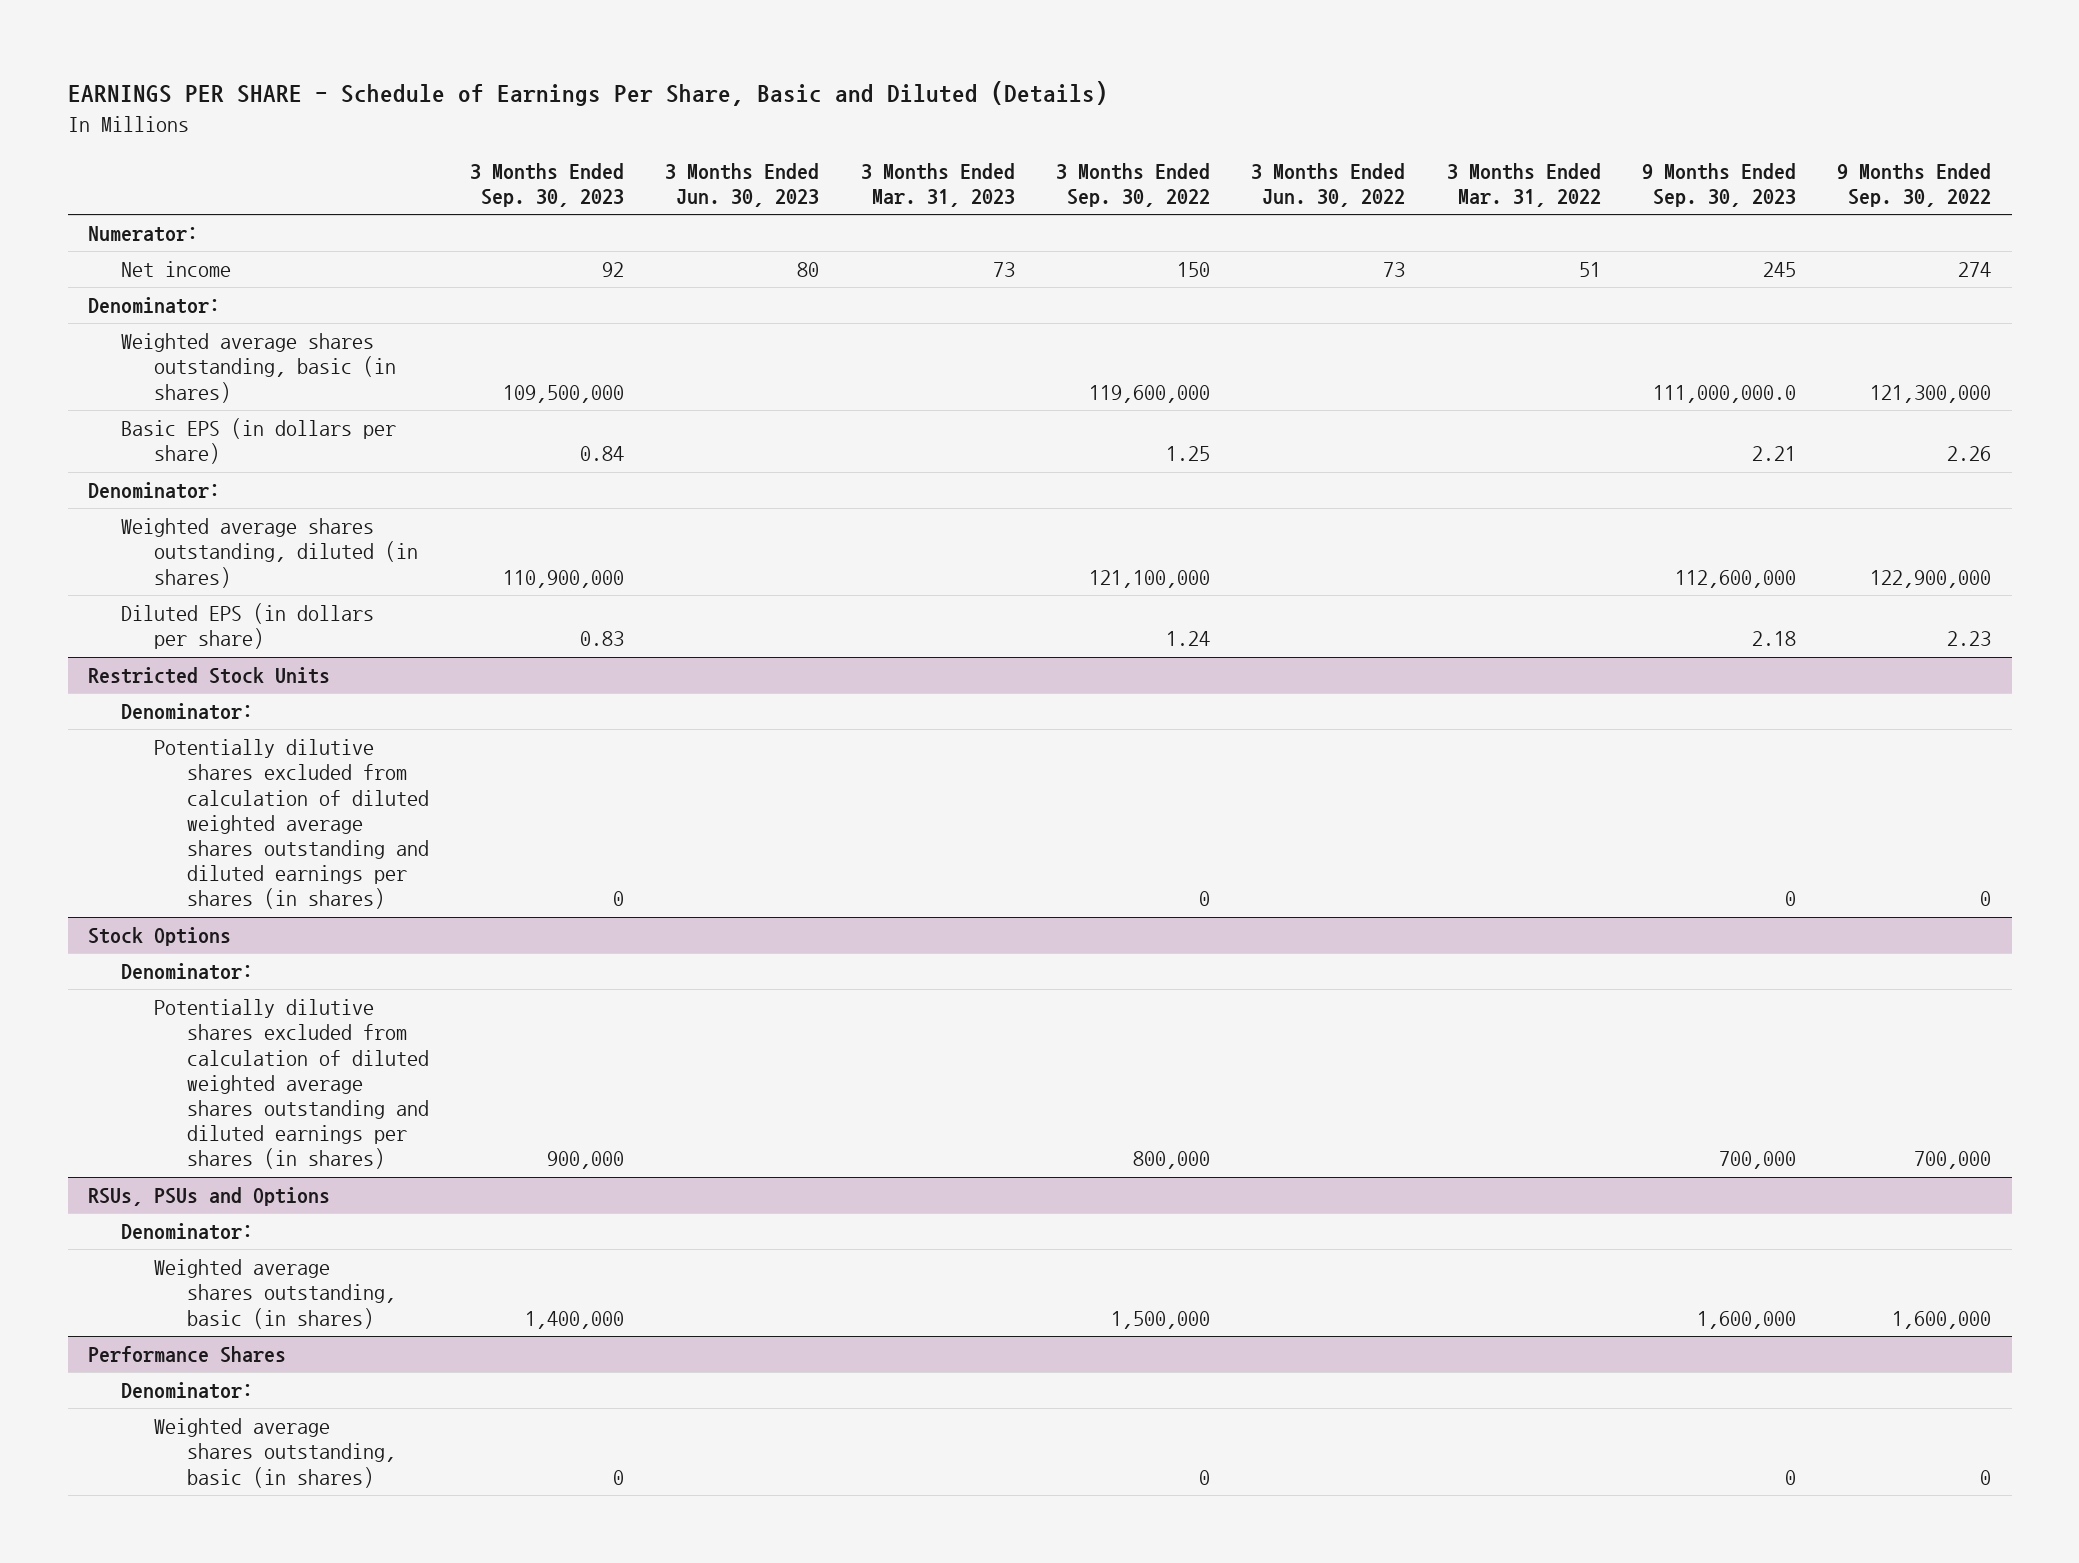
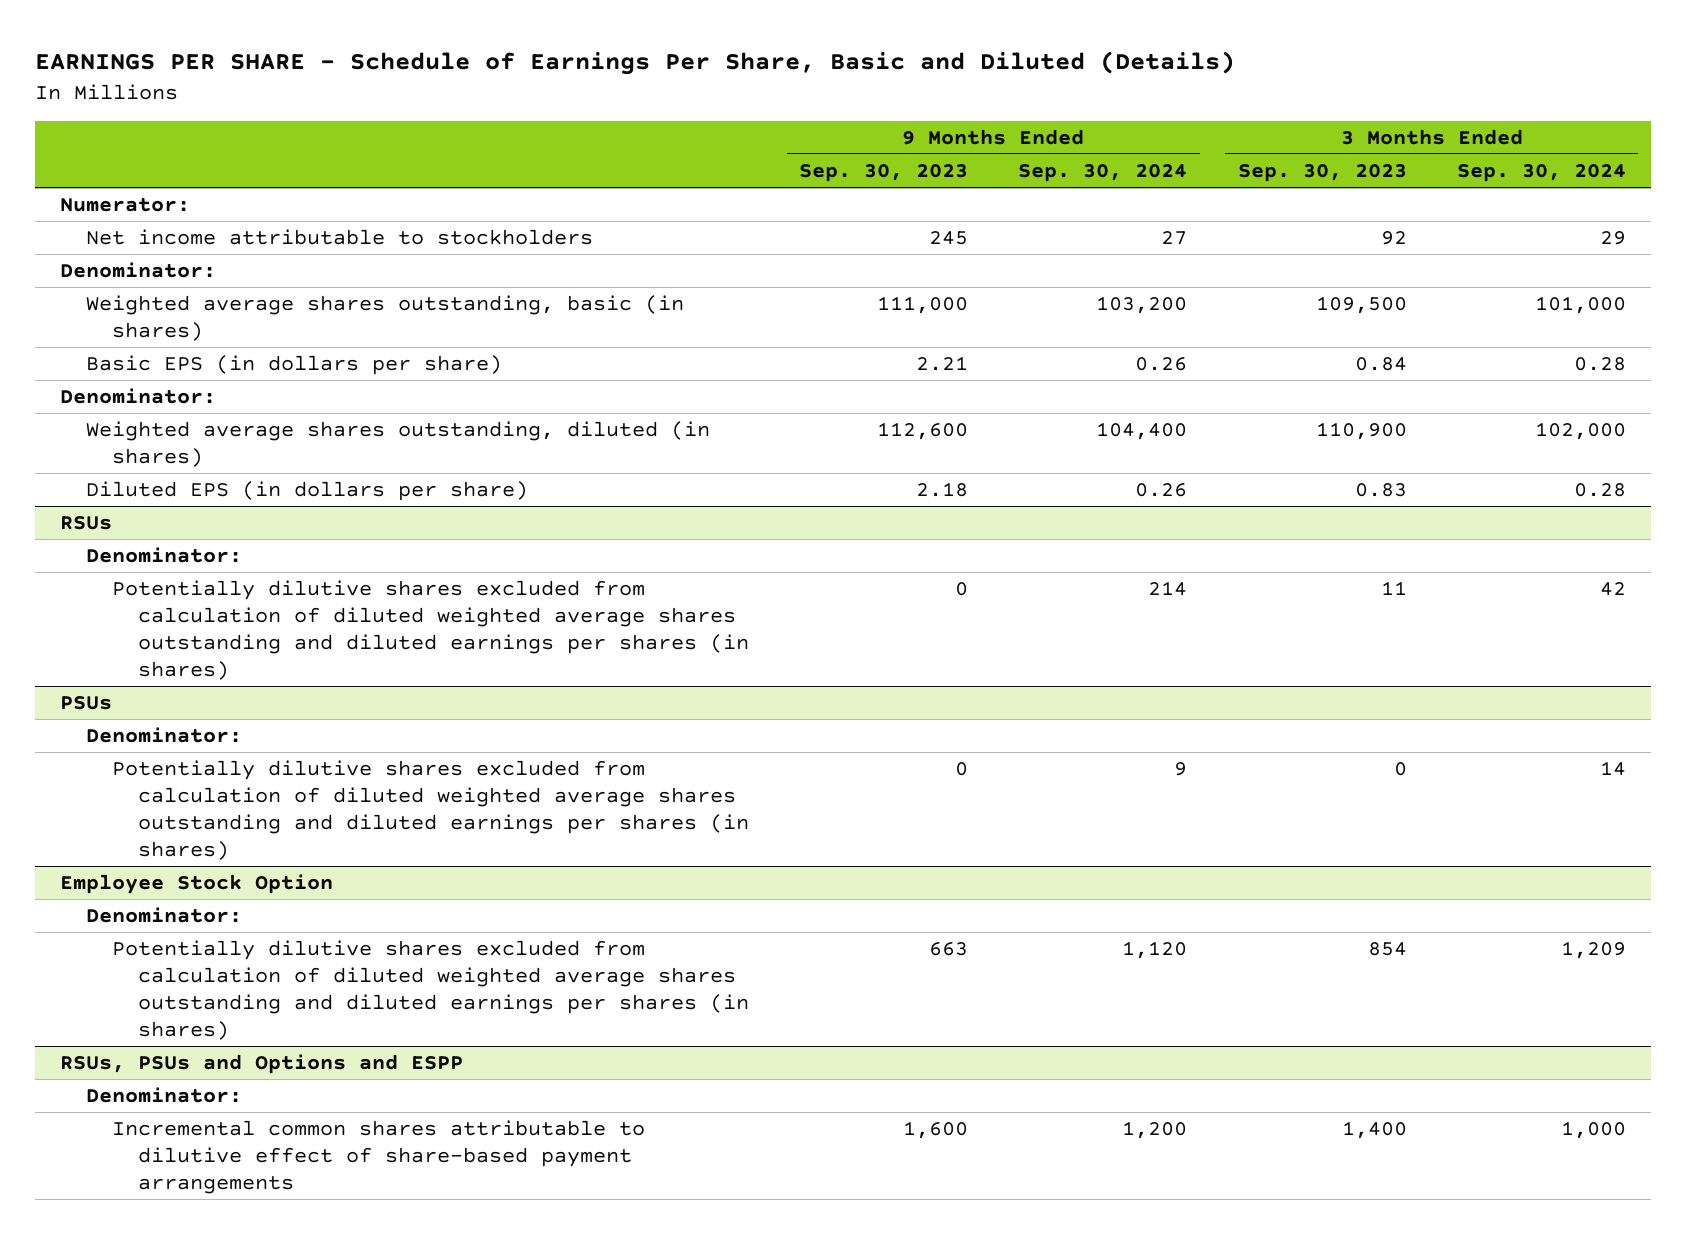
- | 3 Months Ended Sep. 30, 2023 | 3 Months Ended Jun. 30, 2023 | 3 Months Ended Mar. 31, 2023 | 3 Months Ended Sep. 30, 2022 | 3 Months Ended Jun. 30, 2022 | 3 Months Ended Mar. 31, 2022 | 9 Months Ended Sep. 30, 2023 | 9 Months Ended Sep. 30, 2022
+ | 9 Months Ended Sep. 30, 2023 | 9 Months Ended Sep. 30, 2024 | 3 Months Ended Sep. 30, 2023 | 3 Months Ended Sep. 30, 2024
- Net income | 92 | 80 | 73 | 150 | 73 | 51 | 245 | 274
+ Net income attributable to stockholders | 245 | 27 | 92 | 29
- Weighted average shares outstanding, basic (in shares) | 109,500,000 | | | 119,600,000 | | | 111,000,000.0 | 121,300,000
+ Weighted average shares outstanding, basic (in shares) | 111,000 | 103,200 | 109,500 | 101,000
- Weighted average shares outstanding, diluted (in shares) | 110,900,000 | | | 121,100,000 | | | 112,600,000 | 122,900,000
+ Weighted average shares outstanding, diluted (in shares) | 112,600 | 104,400 | 110,900 | 102,000
- Restricted Stock Units
+ RSUs
- Potentially dilutive shares excluded from calculation of diluted weighted average shares outstanding and diluted earnings per shares (in shares) | 0 | | | 0 | | | 0 | 0
- Stock Options
+ Potentially dilutive shares excluded from calculation of diluted weighted average shares outstanding and diluted earnings per shares (in shares) | 0 | 214 | 11 | 42
+ PSUs
- Potentially dilutive shares excluded from calculation of diluted weighted average shares outstanding and diluted earnings per shares (in shares) | 900,000 | | | 800,000 | | | 700,000 | 700,000
- RSUs, PSUs and Options
+ Potentially dilutive shares excluded from calculation of diluted weighted average shares outstanding and diluted earnings per shares (in shares) | 0 | 9 | 0 | 14
+ Employee Stock Option
- Weighted average shares outstanding, basic (in shares) | 1,400,000 | | | 1,500,000 | | | 1,600,000 | 1,600,000
- Performance Shares
+ Potentially dilutive shares excluded from calculation of diluted weighted average shares outstanding and diluted earnings per shares (in shares) | 663 | 1,120 | 854 | 1,209
+ RSUs, PSUs and Options and ESPP
- Weighted average shares outstanding, basic (in shares) | 0 | | | 0 | | | 0 | 0
+ Incremental common shares attributable to dilutive effect of share-based payment arrangements | 1,600 | 1,200 | 1,400 | 1,000

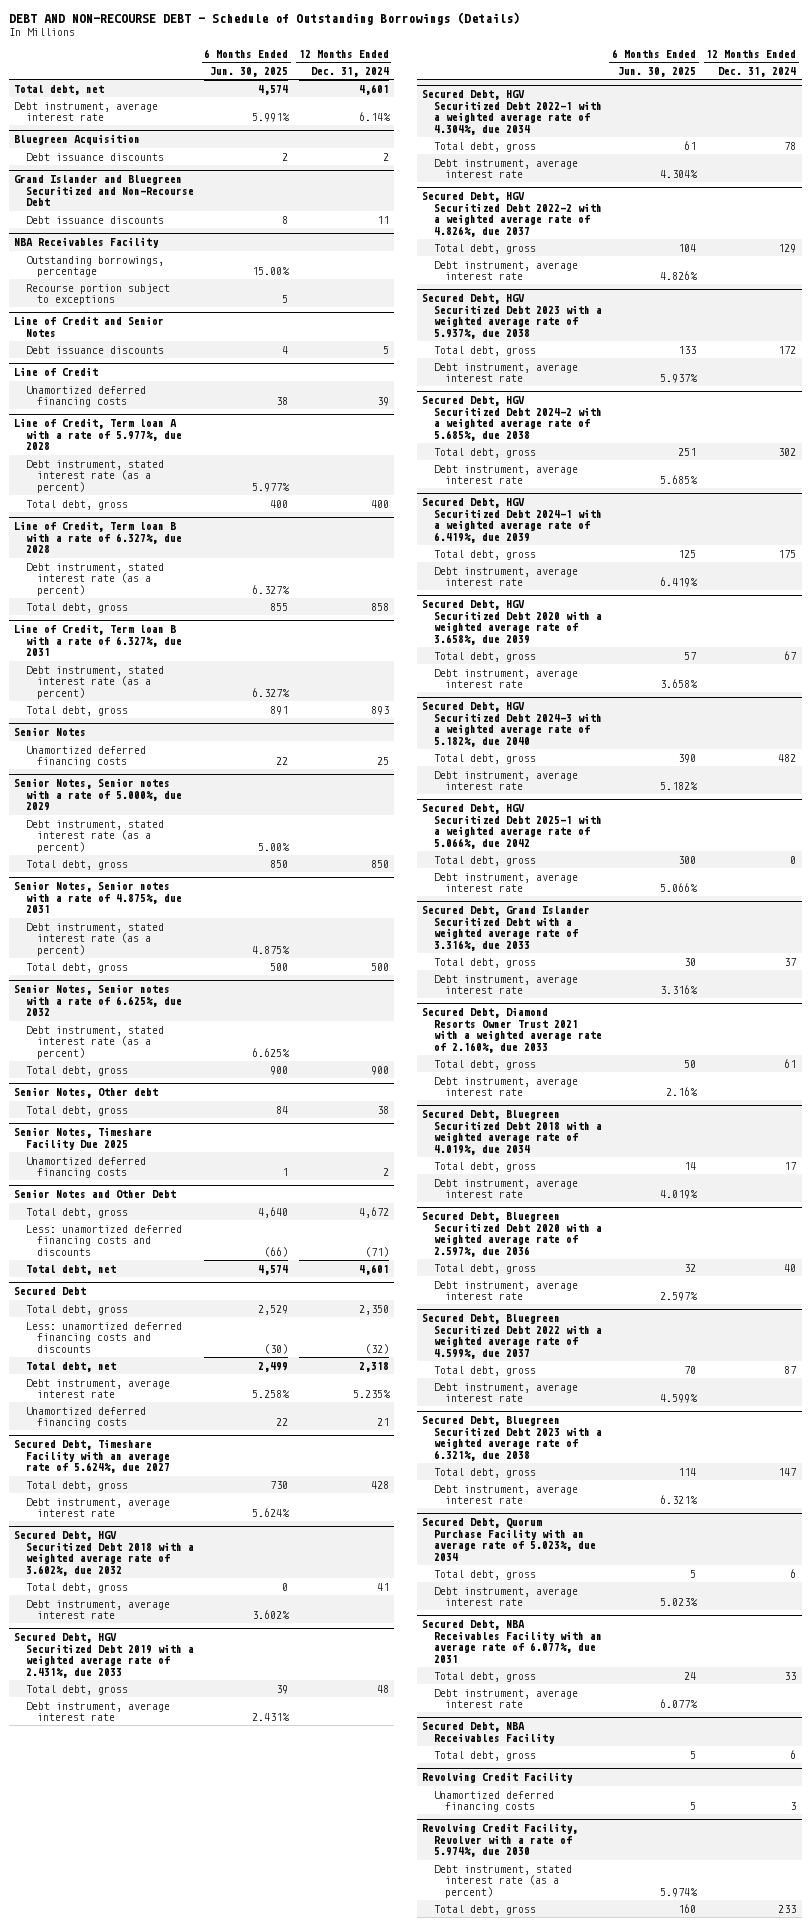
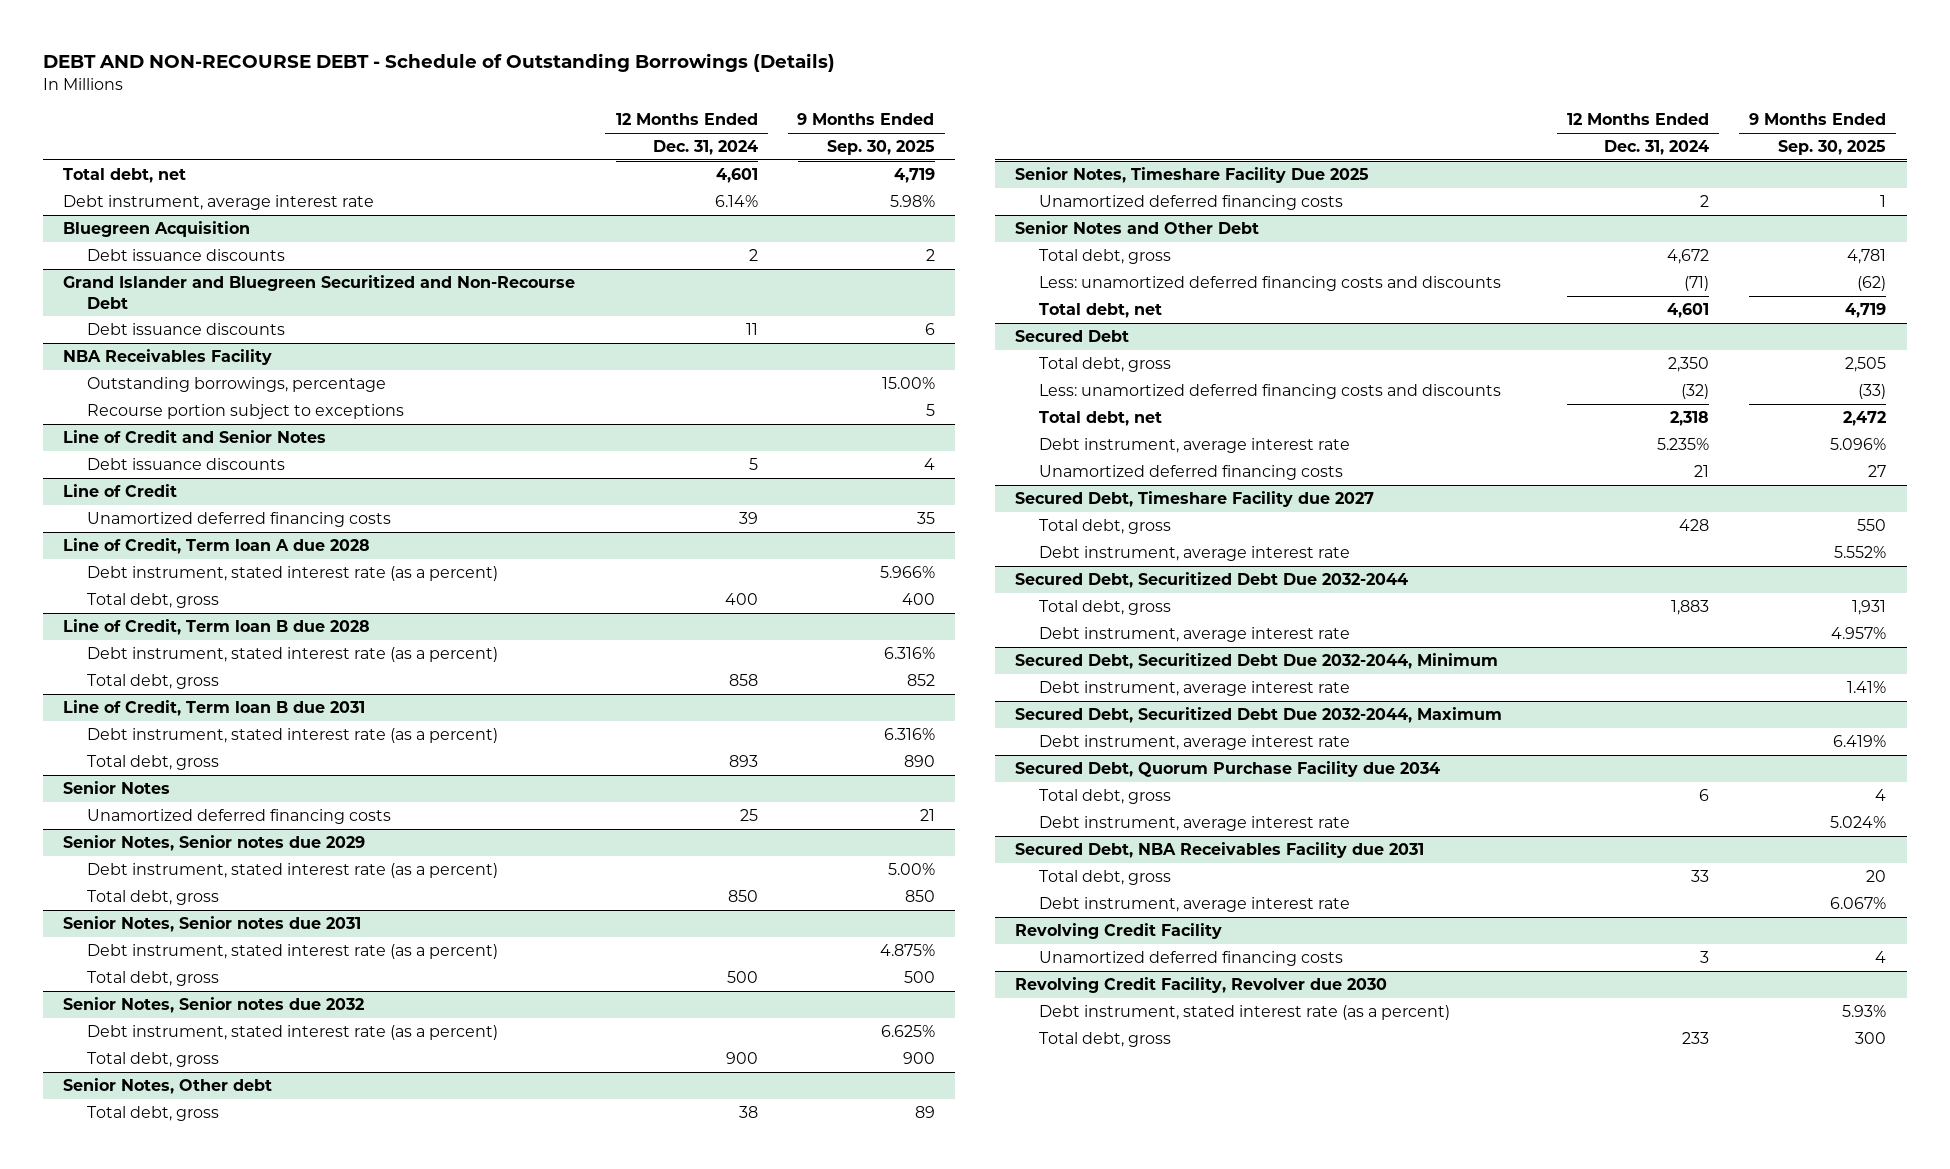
- | 6 Months Ended Jun. 30, 2025 | 12 Months Ended Dec. 31, 2024
+ | 12 Months Ended Dec. 31, 2024 | 9 Months Ended Sep. 30, 2025
- Line of Credit, Term loan A with a rate of 5.977%, due 2028
+ Line of Credit, Term loan A due 2028
- Line of Credit, Term loan B with a rate of 6.327%, due 2028
+ Line of Credit, Term loan B due 2028
- Line of Credit, Term loan B with a rate of 6.327%, due 2031
+ Line of Credit, Term loan B due 2031
- Senior Notes, Senior notes with a rate of 5.000%, due 2029
+ Senior Notes, Senior notes due 2029
- Senior Notes, Senior notes with a rate of 4.875%, due 2031
+ Senior Notes, Senior notes due 2031
- Senior Notes, Senior notes with a rate of 6.625%, due 2032
+ Senior Notes, Senior notes due 2032
- Secured Debt, Timeshare Facility with an average rate of 5.624%, due 2027
+ Secured Debt, Timeshare Facility due 2027
- Secured Debt, HGV Securitized Debt 2018 with a weighted average rate of 3.602%, due 2032
- Total debt, gross | 0 | 41
- Debt instrument, average interest rate | 3.602% |
- Secured Debt, HGV Securitized Debt 2019 with a weighted average rate of 2.431%, due 2033
- Total debt, gross | 39 | 48
- Debt instrument, average interest rate | 2.431% |
- Secured Debt, HGV Securitized Debt 2022-1 with a weighted average rate of 4.304%, due 2034
- Total debt, gross | 61 | 78
- Debt instrument, average interest rate | 4.304% |
- Secured Debt, HGV Securitized Debt 2022-2 with a weighted average rate of 4.826%, due 2037
- Total debt, gross | 104 | 129
- Debt instrument, average interest rate | 4.826% |
- Secured Debt, HGV Securitized Debt 2023 with a weighted average rate of 5.937%, due 2038
- Total debt, gross | 133 | 172
- Debt instrument, average interest rate | 5.937% |
- Secured Debt, HGV Securitized Debt 2024-2 with a weighted average rate of 5.685%, due 2038
- Total debt, gross | 251 | 302
- Debt instrument, average interest rate | 5.685% |
- Secured Debt, HGV Securitized Debt 2024-1 with a weighted average rate of 6.419%, due 2039
- Total debt, gross | 125 | 175
- Debt instrument, average interest rate | 6.419% |
- Secured Debt, HGV Securitized Debt 2020 with a weighted average rate of 3.658%, due 2039
- Total debt, gross | 57 | 67
- Debt instrument, average interest rate | 3.658% |
- Secured Debt, HGV Securitized Debt 2024-3 with a weighted average rate of 5.182%, due 2040
- Total debt, gross | 390 | 482
- Debt instrument, average interest rate | 5.182% |
- Secured Debt, HGV Securitized Debt 2025-1 with a weighted average rate of 5.066%, due 2042
- Total debt, gross | 300 | 0
- Debt instrument, average interest rate | 5.066% |
- Secured Debt, Grand Islander Securitized Debt with a weighted average rate of 3.316%, due 2033
- Total debt, gross | 30 | 37
- Debt instrument, average interest rate | 3.316% |
- Secured Debt, Diamond Resorts Owner Trust 2021 with a weighted average rate of 2.160%, due 2033
- Total debt, gross | 50 | 61
- Debt instrument, average interest rate | 2.16% |
- Secured Debt, Bluegreen Securitized Debt 2018 with a weighted average rate of 4.019%, due 2034
- Total debt, gross | 14 | 17
- Debt instrument, average interest rate | 4.019% |
- Secured Debt, Bluegreen Securitized Debt 2020 with a weighted average rate of 2.597%, due 2036
- Total debt, gross | 32 | 40
+ Secured Debt, Securitized Debt Due 2032-2044
+ Total debt, gross | 1,883 | 1,931
- Secured Debt, Bluegreen Securitized Debt 2022 with a weighted average rate of 4.599%, due 2037
- Total debt, gross | 70 | 87
+ Secured Debt, Securitized Debt Due 2032-2044, Minimum
- Secured Debt, Bluegreen Securitized Debt 2023 with a weighted average rate of 6.321%, due 2038
- Total debt, gross | 114 | 147
+ Secured Debt, Securitized Debt Due 2032-2044, Maximum
- Secured Debt, Quorum Purchase Facility with an average rate of 5.023%, due 2034
+ Secured Debt, Quorum Purchase Facility due 2034
- Secured Debt, NBA Receivables Facility with an average rate of 6.077%, due 2031
+ Secured Debt, NBA Receivables Facility due 2031
- Secured Debt, NBA Receivables Facility
- Total debt, gross | 5 | 6
- Revolving Credit Facility, Revolver with a rate of 5.974%, due 2030
+ Revolving Credit Facility, Revolver due 2030

